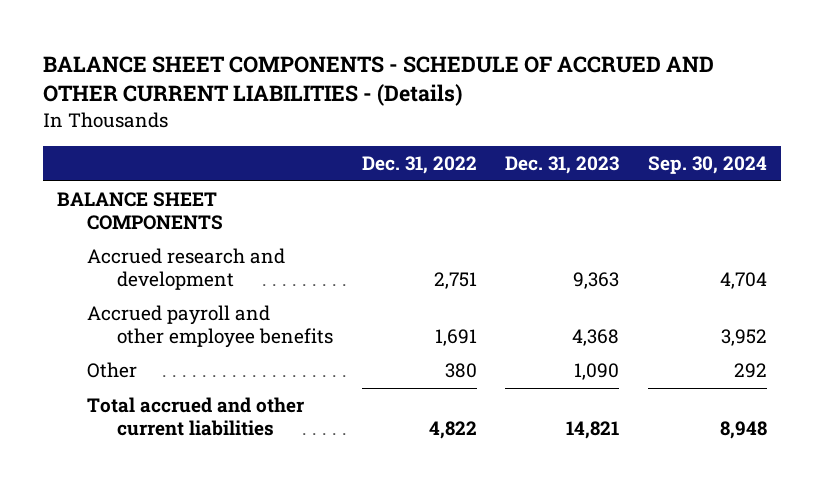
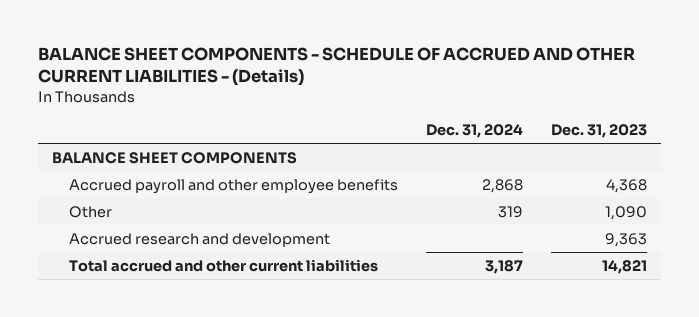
- | Dec. 31, 2022 | Dec. 31, 2023 | Sep. 30, 2024
+ | Dec. 31, 2024 | Dec. 31, 2023
moved down: Accrued research and development | | 9,363

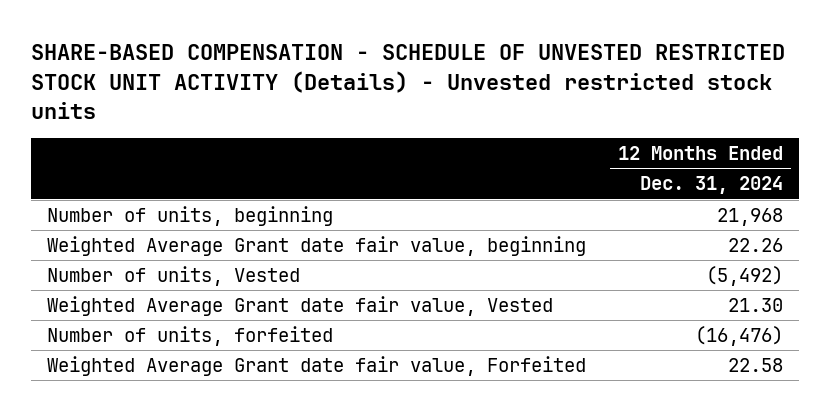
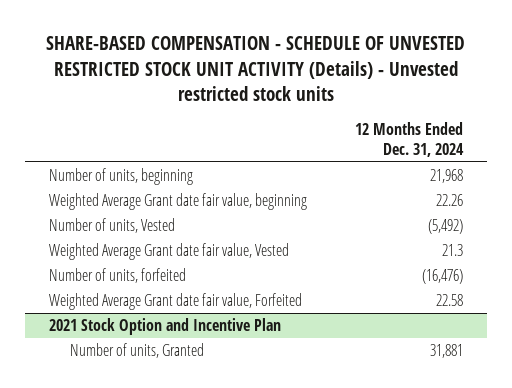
- Weighted Average Grant date fair value, Vested | 21.30
+ Weighted Average Grant date fair value, Vested | 21.3
+ 2021 Stock Option and Incentive Plan
+ Number of units, Granted | 31,881

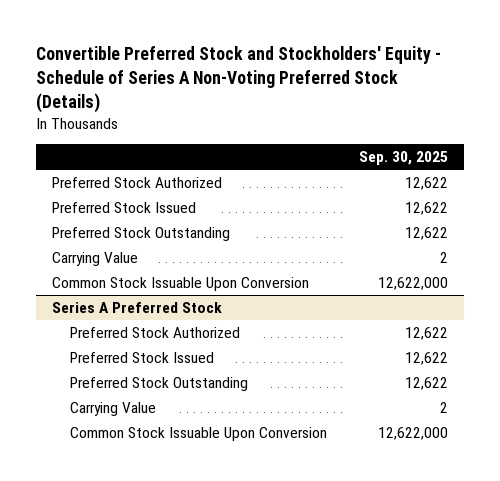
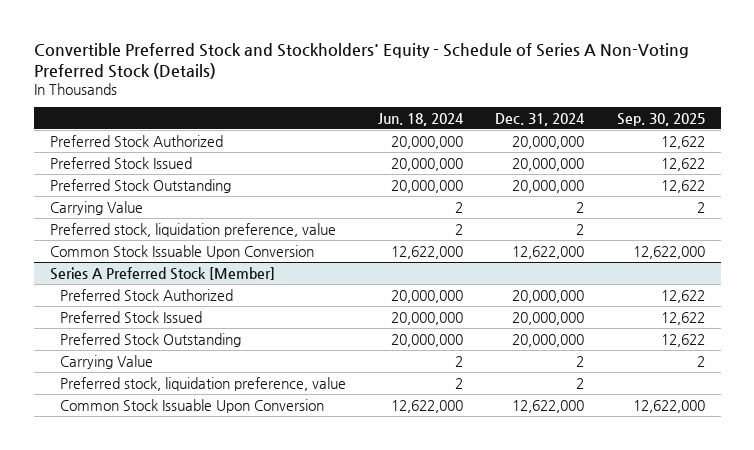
- | Sep. 30, 2025
+ | Jun. 18, 2024 | Dec. 31, 2024 | Sep. 30, 2025
+ Preferred stock, liquidation preference, value | 2 | 2 |
- Series A Preferred Stock
+ Series A Preferred Stock [Member]
+ Preferred stock, liquidation preference, value | 2 | 2 |

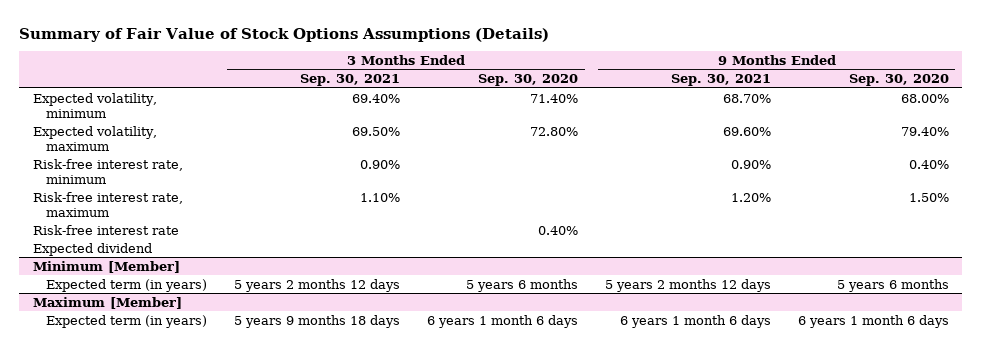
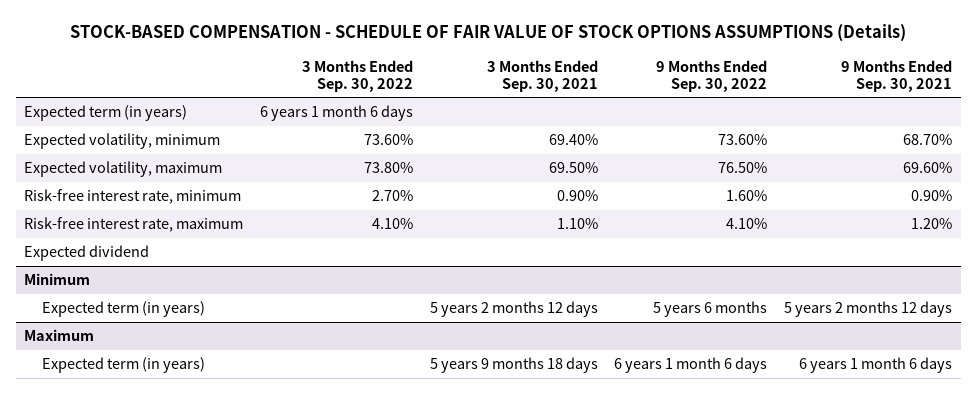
- Summary of Fair Value of Stock Options Assumptions (Details)
+ STOCK-BASED COMPENSATION - SCHEDULE OF FAIR VALUE OF STOCK OPTIONS ASSUMPTIONS (Details)
- | 3 Months Ended Sep. 30, 2021 | 3 Months Ended Sep. 30, 2020 | 9 Months Ended Sep. 30, 2021 | 9 Months Ended Sep. 30, 2020
+ | 3 Months Ended Sep. 30, 2022 | 3 Months Ended Sep. 30, 2021 | 9 Months Ended Sep. 30, 2022 | 9 Months Ended Sep. 30, 2021
+ Expected term (in years) | 6 years 1 month 6 days | | |
- Risk-free interest rate | | 0.40% | |
- Minimum [Member]
+ Minimum
- Maximum [Member]
+ Maximum

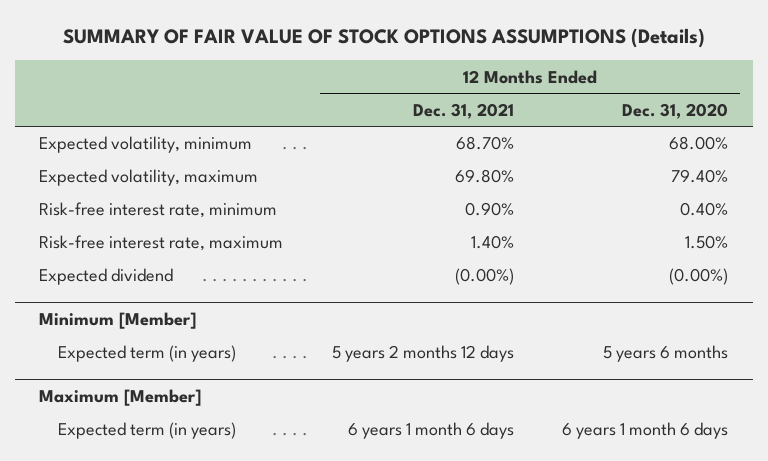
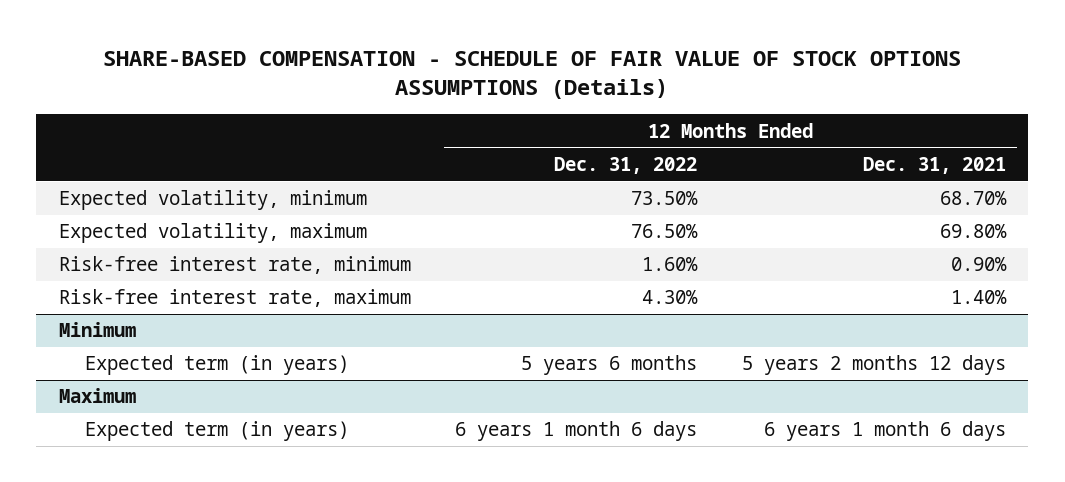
- SUMMARY OF FAIR VALUE OF STOCK OPTIONS ASSUMPTIONS (Details)
+ SHARE-BASED COMPENSATION - SCHEDULE OF FAIR VALUE OF STOCK OPTIONS ASSUMPTIONS (Details)
- | 12 Months Ended Dec. 31, 2021 | 12 Months Ended Dec. 31, 2020
+ | 12 Months Ended Dec. 31, 2022 | 12 Months Ended Dec. 31, 2021
- Expected dividend | (0.00%) | (0.00%)
- Minimum [Member]
+ Minimum
- Maximum [Member]
+ Maximum

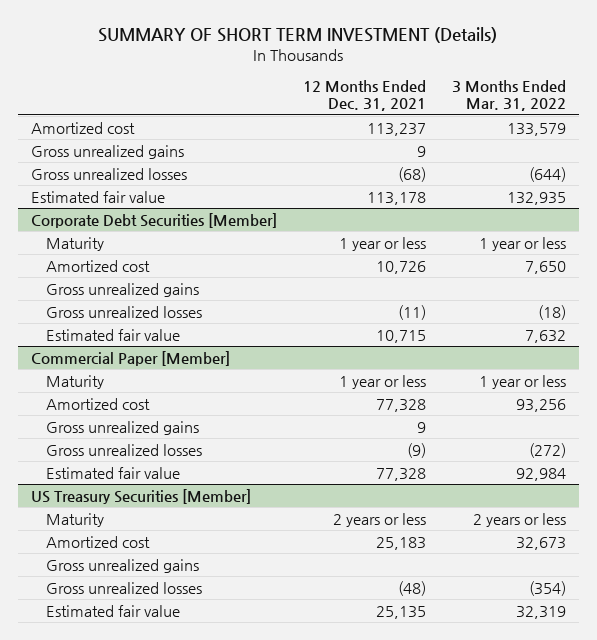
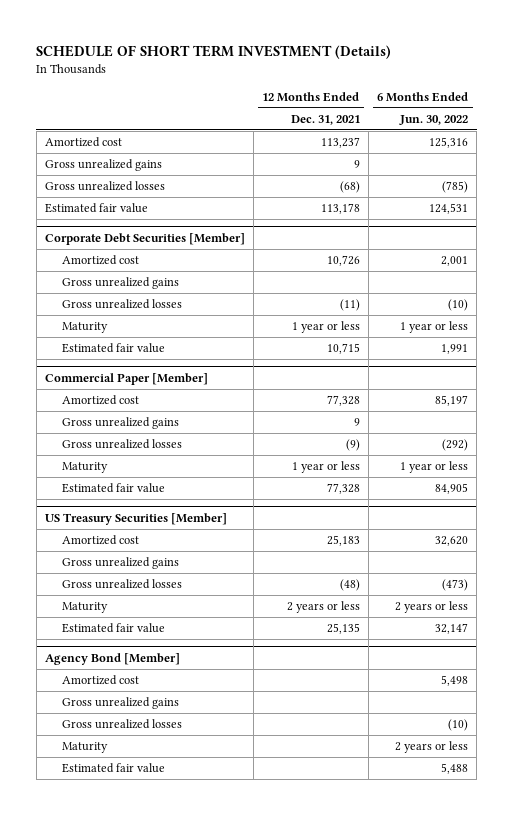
- SUMMARY OF SHORT TERM INVESTMENT (Details)
+ SCHEDULE OF SHORT TERM INVESTMENT (Details)
- | 12 Months Ended Dec. 31, 2021 | 3 Months Ended Mar. 31, 2022
+ | 12 Months Ended Dec. 31, 2021 | 6 Months Ended Jun. 30, 2022
@ Corporate Debt Securities [Member]
moved down: Maturity | 1 year or less | 1 year or less
@ Commercial Paper [Member]
moved down: Maturity | 1 year or less | 1 year or less
@ US Treasury Securities [Member]
moved down: Maturity | 2 years or less | 2 years or less
+ Agency Bond [Member]
+ Amortized cost | | 5,498
+ Gross unrealized gains
+ Gross unrealized losses | | (10)
+ Maturity | | 2 years or less
+ Estimated fair value | | 5,488

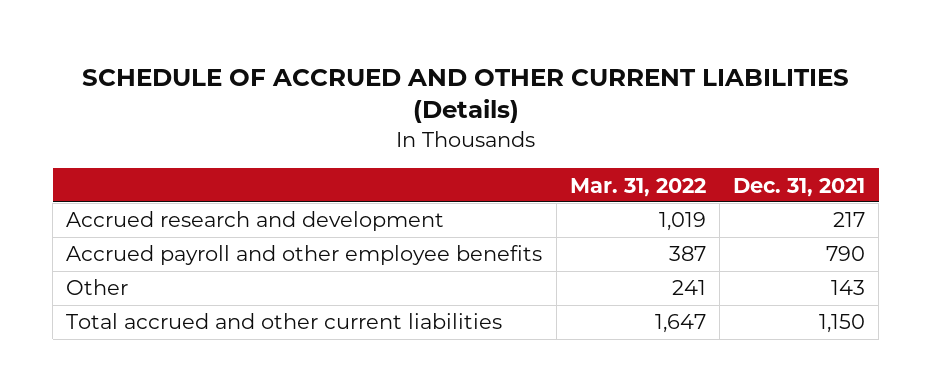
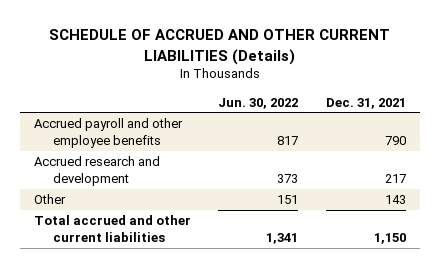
- | Mar. 31, 2022 | Dec. 31, 2021
+ | Jun. 30, 2022 | Dec. 31, 2021
moved down: Accrued research and development | 373 | 217

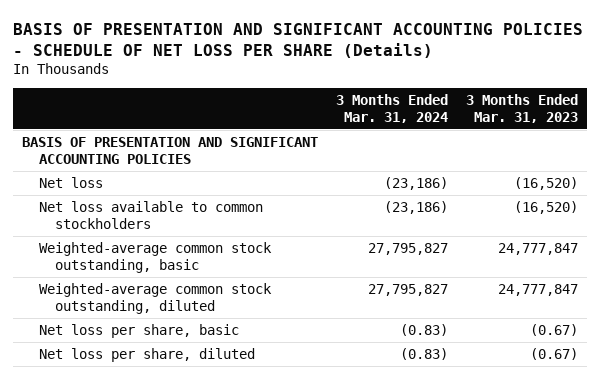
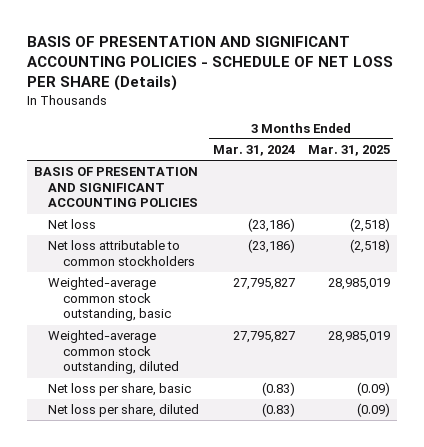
- | 3 Months Ended Mar. 31, 2024 | 3 Months Ended Mar. 31, 2023
+ | 3 Months Ended Mar. 31, 2024 | 3 Months Ended Mar. 31, 2025
- Net loss available to common stockholders | (23,186) | (16,520)
+ Net loss attributable to common stockholders | (23,186) | (2,518)

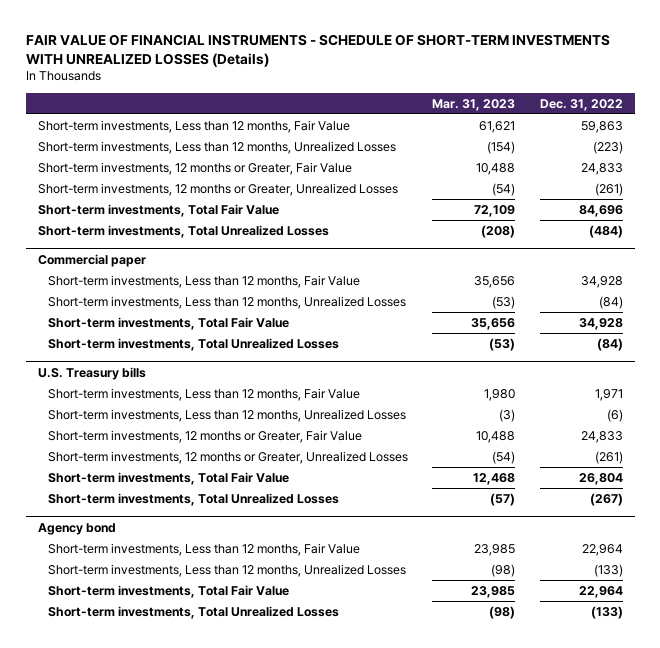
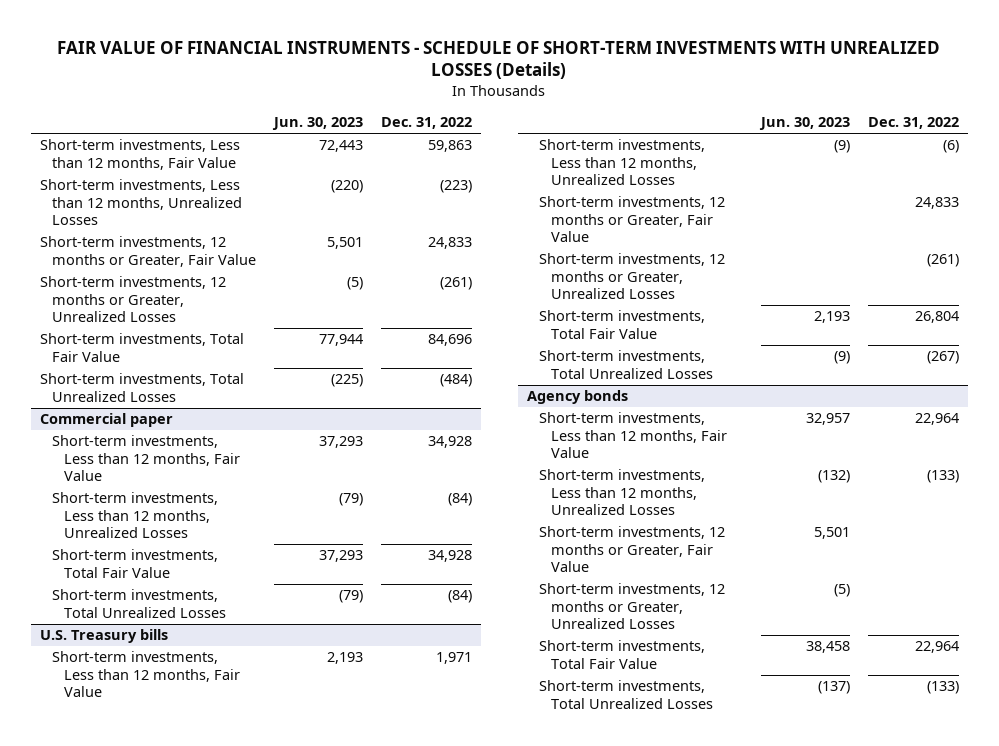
- | Mar. 31, 2023 | Dec. 31, 2022
+ | Jun. 30, 2023 | Dec. 31, 2022
- Agency bond
+ Agency bonds
+ Short-term investments, 12 months or Greater, Fair Value | 5,501 |
+ Short-term investments, 12 months or Greater, Unrealized Losses | (5) |

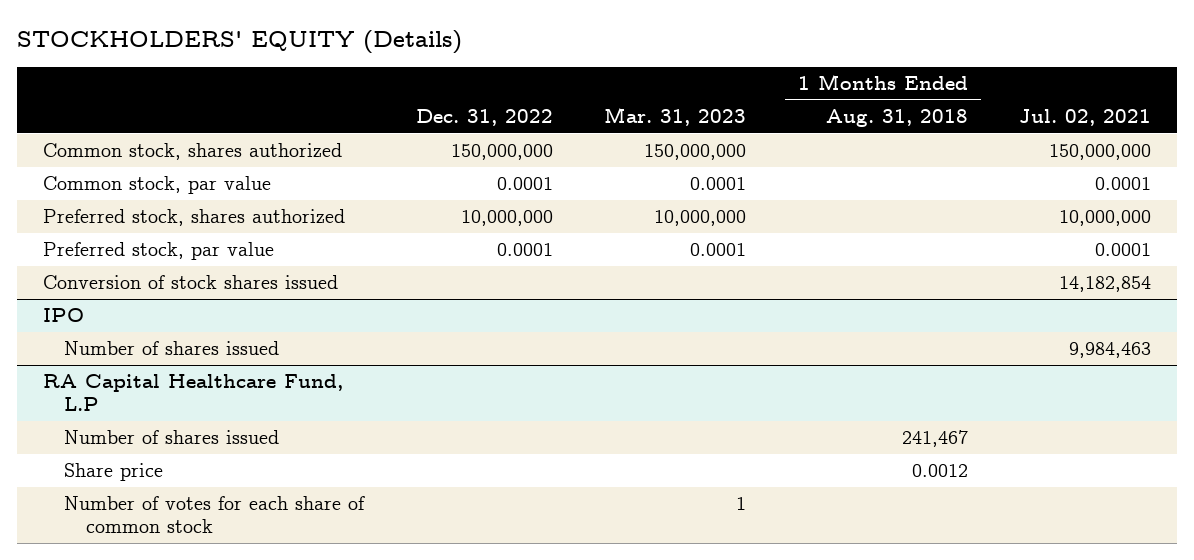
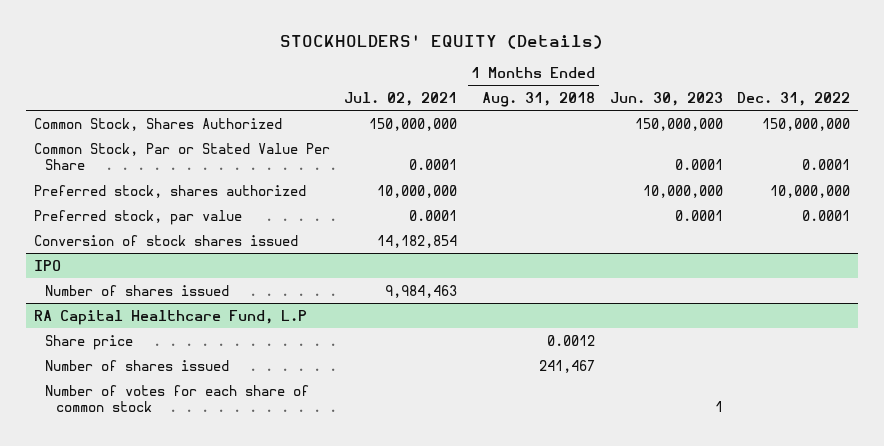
- | Dec. 31, 2022 | Mar. 31, 2023 | 1 Months Ended Aug. 31, 2018 | Jul. 02, 2021
+ | Jul. 02, 2021 | 1 Months Ended Aug. 31, 2018 | Jun. 30, 2023 | Dec. 31, 2022
- Common stock, shares authorized | 150,000,000 | 150,000,000 | | 150,000,000
- Common stock, par value | 0.0001 | 0.0001 | | 0.0001
+ Common Stock, Shares Authorized | 150,000,000 | | 150,000,000 | 150,000,000
+ Common Stock, Par or Stated Value Per Share | 0.0001 | | 0.0001 | 0.0001
@ RA Capital Healthcare Fund, L.P
moved down: Number of shares issued | | 241,467 | |

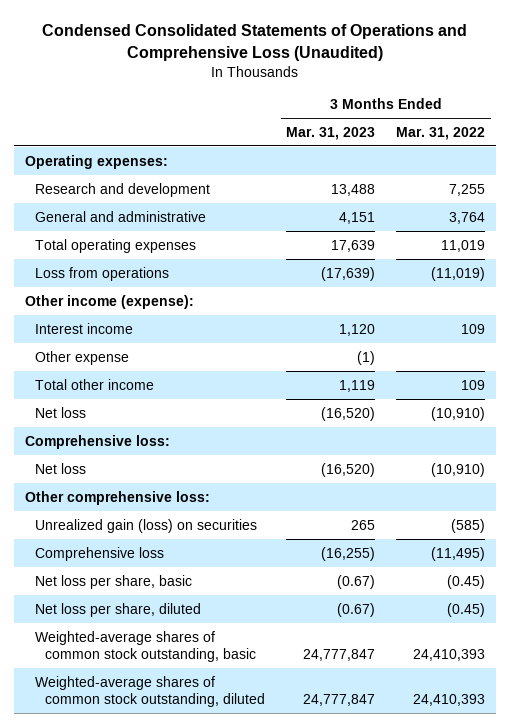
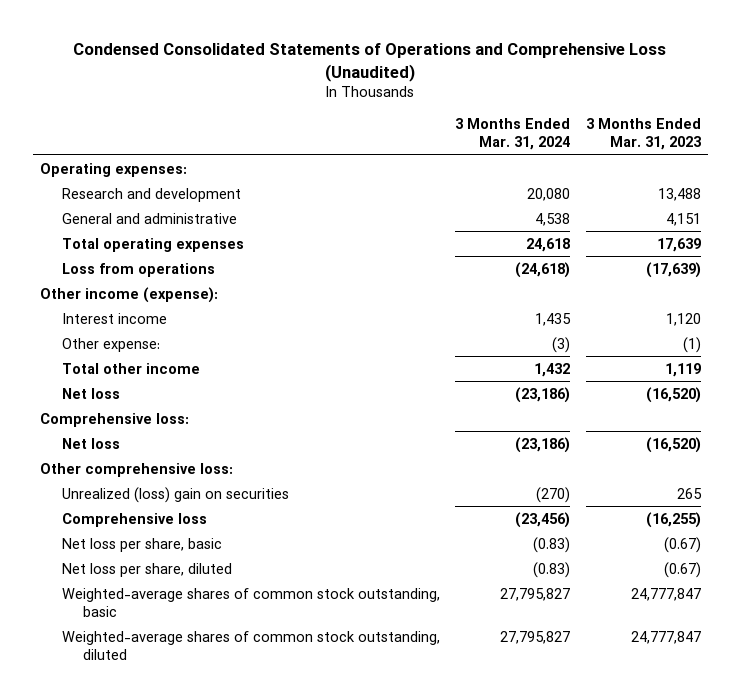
- | 3 Months Ended Mar. 31, 2023 | 3 Months Ended Mar. 31, 2022
+ | 3 Months Ended Mar. 31, 2024 | 3 Months Ended Mar. 31, 2023
- Other expense | (1) |
+ Other expense: | (3) | (1)
- Unrealized gain (loss) on securities | 265 | (585)
+ Unrealized (loss) gain on securities | (270) | 265

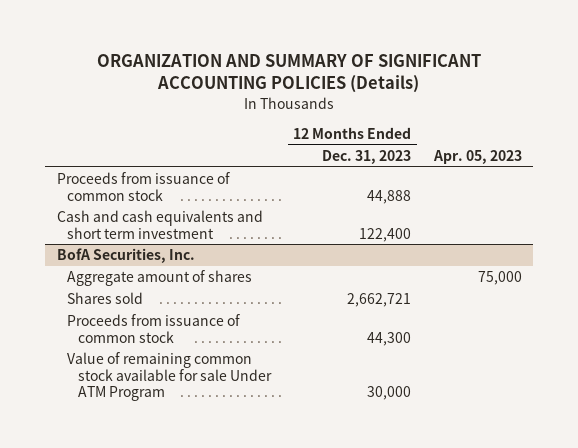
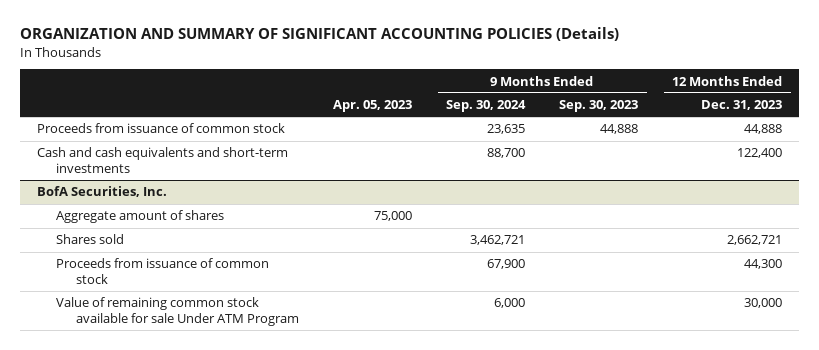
- | 12 Months Ended Dec. 31, 2023 | Apr. 05, 2023
+ | Apr. 05, 2023 | 9 Months Ended Sep. 30, 2024 | 9 Months Ended Sep. 30, 2023 | 12 Months Ended Dec. 31, 2023
- Cash and cash equivalents and short term investment | 122,400 |
+ Cash and cash equivalents and short-term investments | | 88,700 | | 122,400

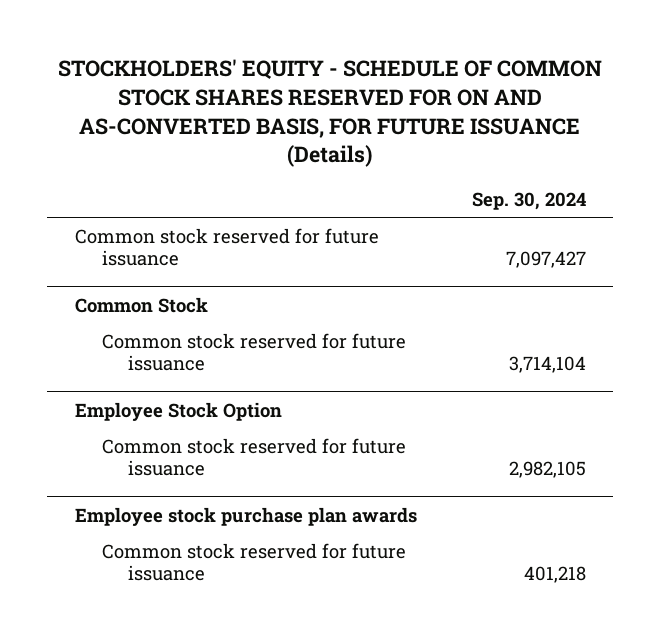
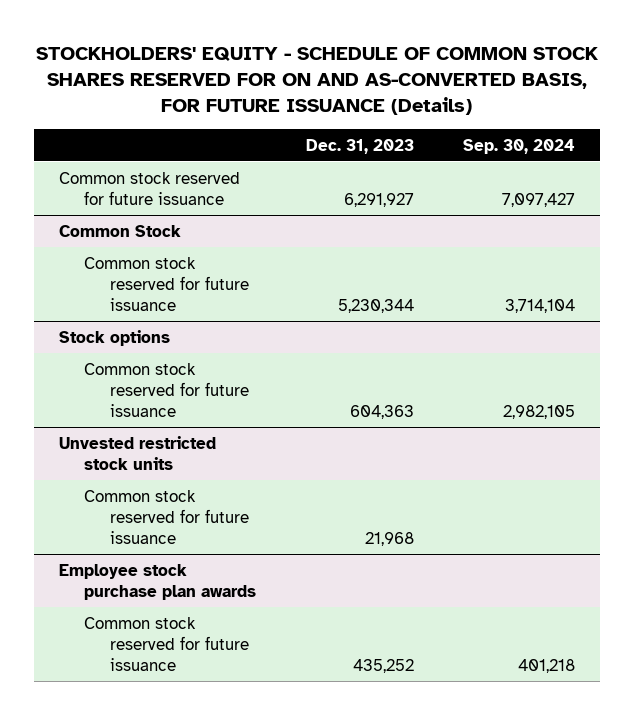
- | Sep. 30, 2024
+ | Dec. 31, 2023 | Sep. 30, 2024
- Employee Stock Option
+ Stock options
+ Unvested restricted stock units
+ Common stock reserved for future issuance | 21,968 |

